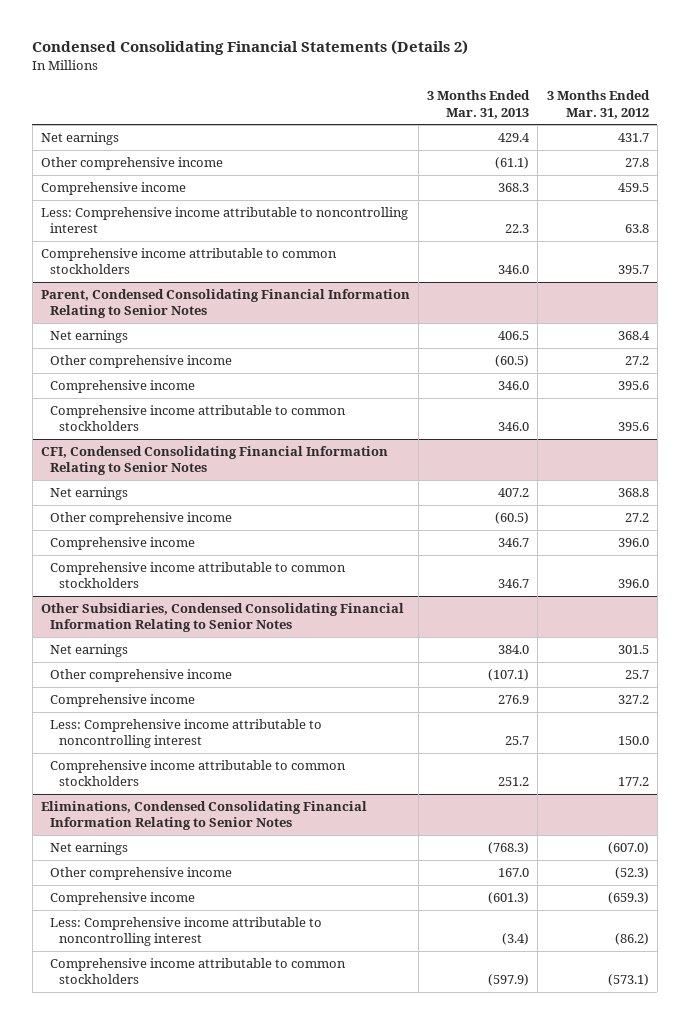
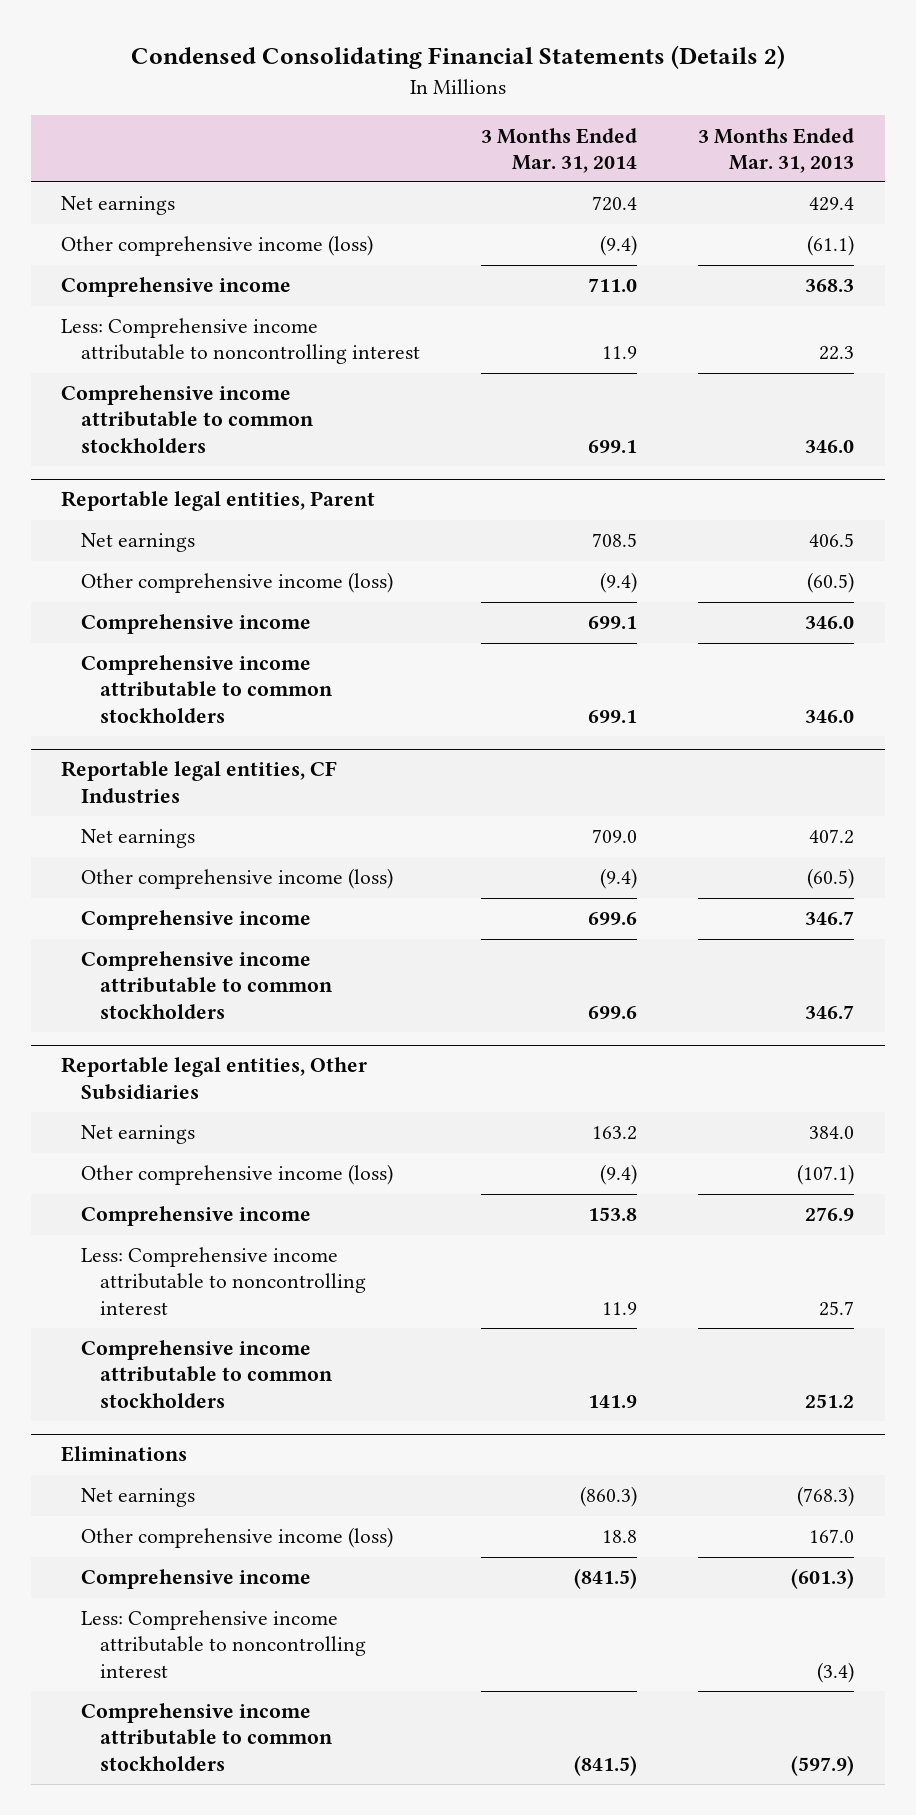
- | 3 Months Ended Mar. 31, 2013 | 3 Months Ended Mar. 31, 2012
+ | 3 Months Ended Mar. 31, 2014 | 3 Months Ended Mar. 31, 2013
- Other comprehensive income | (61.1) | 27.8
+ Other comprehensive income (loss) | (9.4) | (61.1)
- Parent, Condensed Consolidating Financial Information Relating to Senior Notes
+ Reportable legal entities, Parent
- Other comprehensive income | (60.5) | 27.2
+ Other comprehensive income (loss) | (9.4) | (60.5)
- CFI, Condensed Consolidating Financial Information Relating to Senior Notes
+ Reportable legal entities, CF Industries
- Other comprehensive income | (60.5) | 27.2
+ Other comprehensive income (loss) | (9.4) | (60.5)
- Other Subsidiaries, Condensed Consolidating Financial Information Relating to Senior Notes
+ Reportable legal entities, Other Subsidiaries
- Other comprehensive income | (107.1) | 25.7
+ Other comprehensive income (loss) | (9.4) | (107.1)
- Eliminations, Condensed Consolidating Financial Information Relating to Senior Notes
+ Eliminations
- Other comprehensive income | 167.0 | (52.3)
+ Other comprehensive income (loss) | 18.8 | 167.0

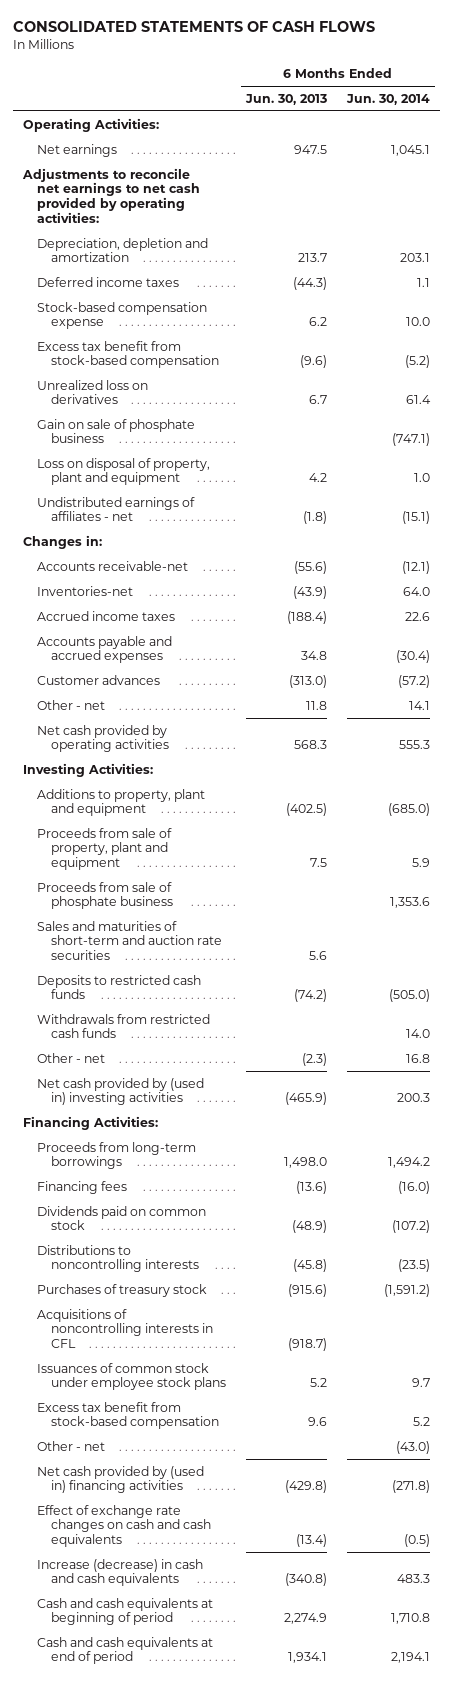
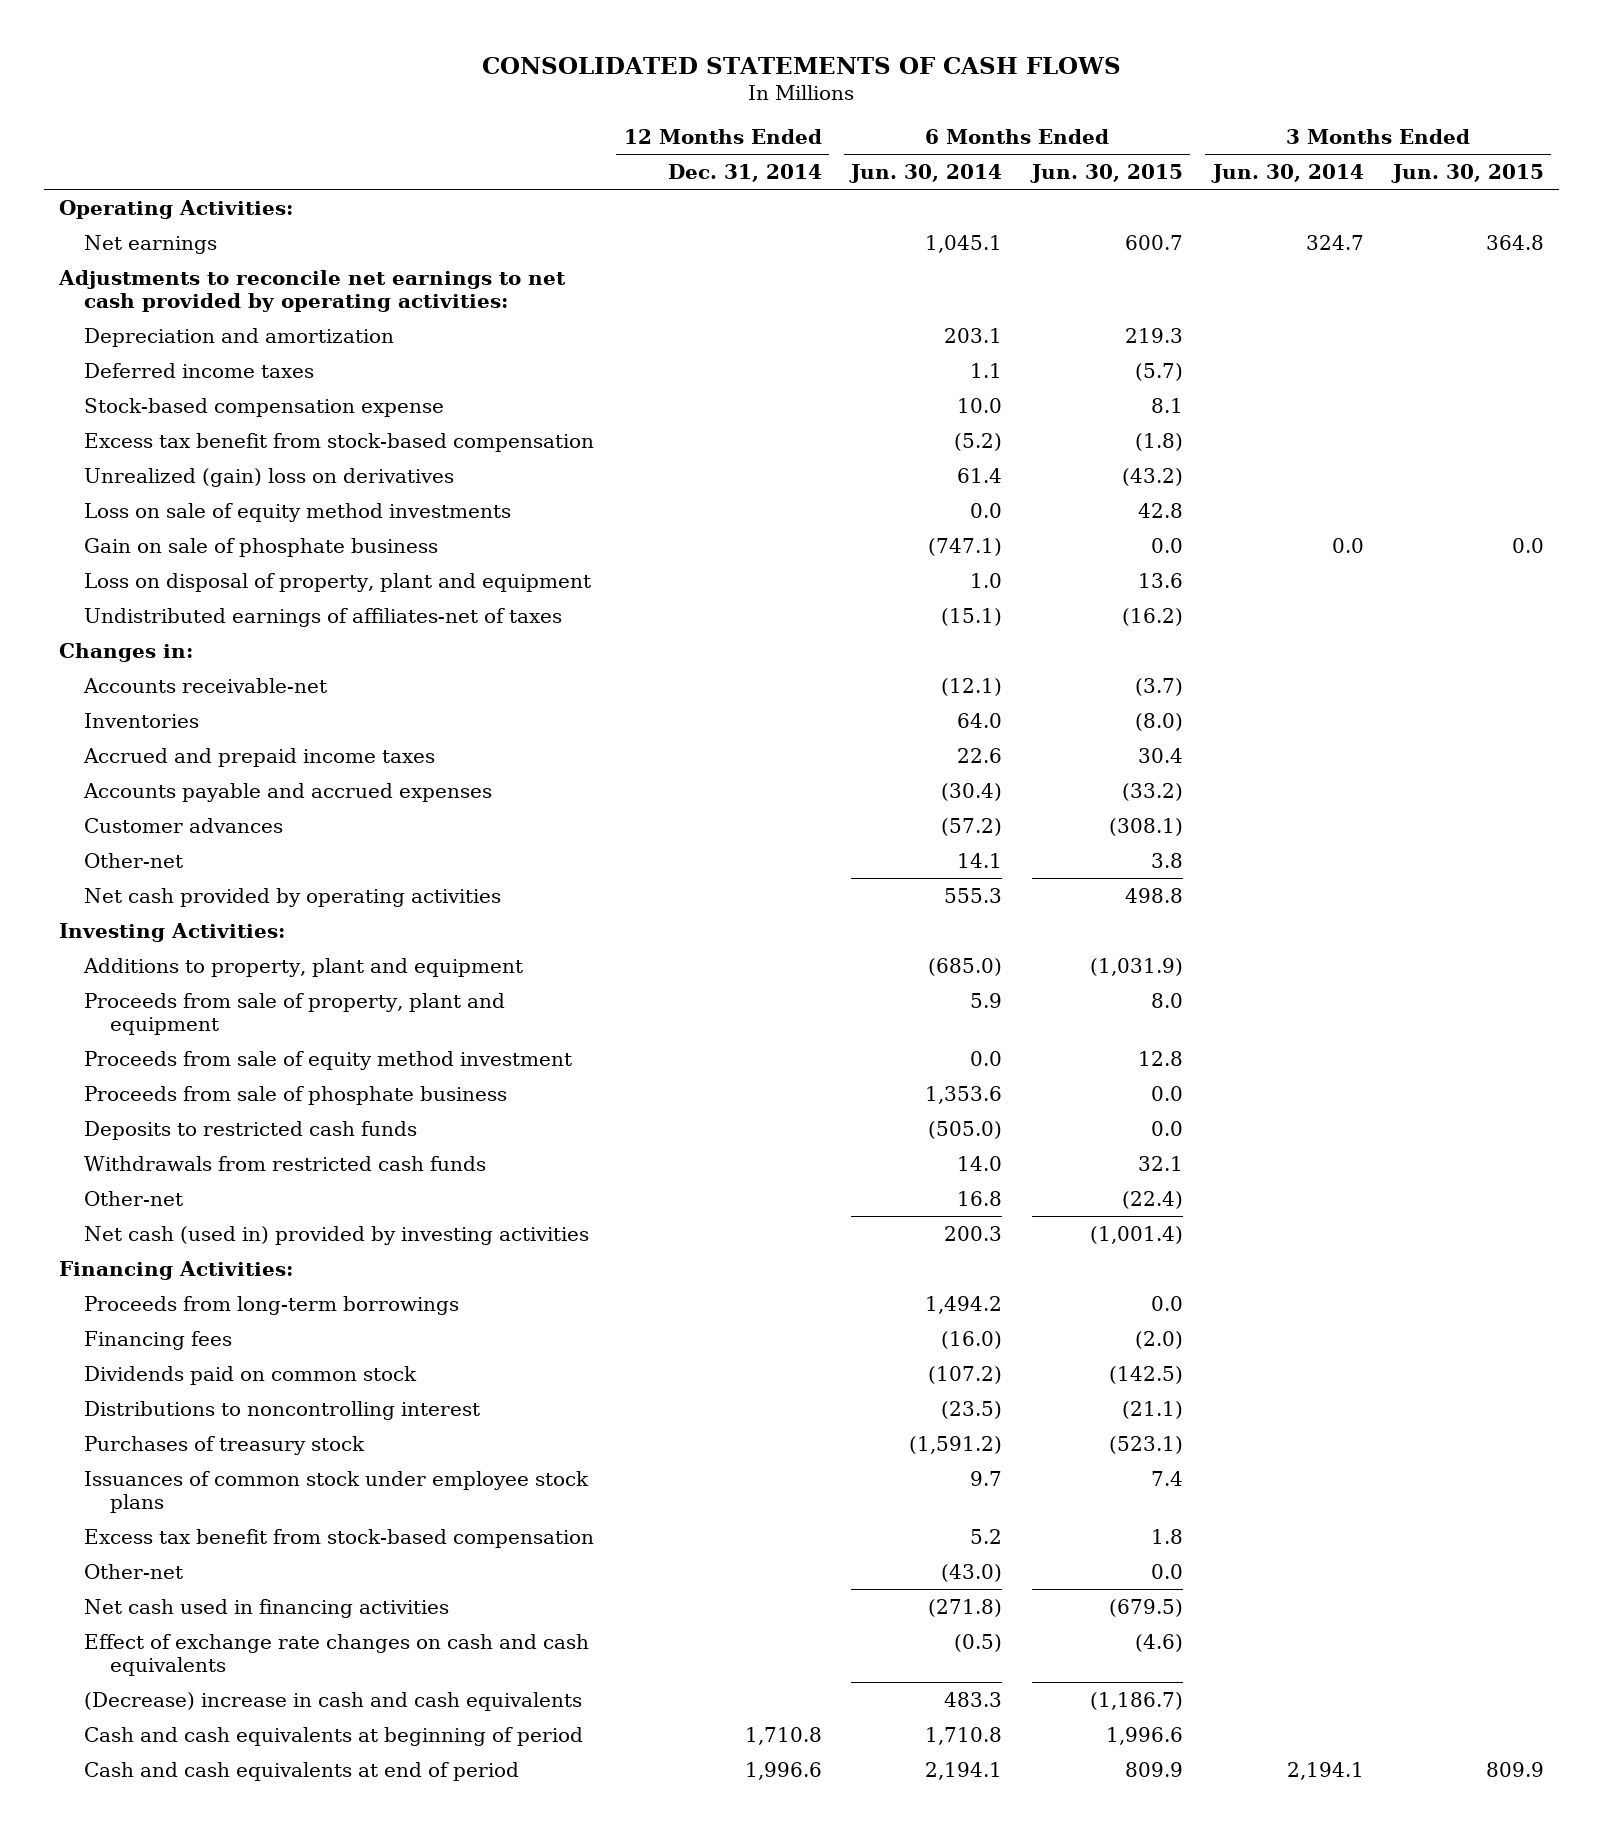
- | 6 Months Ended Jun. 30, 2013 | 6 Months Ended Jun. 30, 2014
+ | 12 Months Ended Dec. 31, 2014 | 6 Months Ended Jun. 30, 2014 | 6 Months Ended Jun. 30, 2015 | 3 Months Ended Jun. 30, 2014 | 3 Months Ended Jun. 30, 2015
- Depreciation, depletion and amortization | 213.7 | 203.1
+ Depreciation and amortization | | 203.1 | 219.3 | |
- Unrealized loss on derivatives | 6.7 | 61.4
+ Unrealized (gain) loss on derivatives | | 61.4 | (43.2) | |
+ Loss on sale of equity method investments | | 0.0 | 42.8 | |
- Undistributed earnings of affiliates - net | (1.8) | (15.1)
+ Undistributed earnings of affiliates-net of taxes | | (15.1) | (16.2) | |
- Inventories-net | (43.9) | 64.0
- Accrued income taxes | (188.4) | 22.6
+ Inventories | | 64.0 | (8.0) | |
+ Accrued and prepaid income taxes | | 22.6 | 30.4 | |
- Other - net | 11.8 | 14.1
+ Other-net | | 14.1 | 3.8 | |
+ Proceeds from sale of equity method investment | | 0.0 | 12.8 | |
- Sales and maturities of short-term and auction rate securities | 5.6 |
- Other - net | (2.3) | 16.8
- Net cash provided by (used in) investing activities | (465.9) | 200.3
+ Other-net | | 16.8 | (22.4) | |
+ Net cash (used in) provided by investing activities | | 200.3 | (1,001.4) | |
- Distributions to noncontrolling interests | (45.8) | (23.5)
+ Distributions to noncontrolling interest | | (23.5) | (21.1) | |
- Acquisitions of noncontrolling interests in CFL | (918.7) |
- Other - net | | (43.0)
- Net cash provided by (used in) financing activities | (429.8) | (271.8)
+ Other-net | | (43.0) | 0.0 | |
+ Net cash used in financing activities | | (271.8) | (679.5) | |
- Increase (decrease) in cash and cash equivalents | (340.8) | 483.3
+ (Decrease) increase in cash and cash equivalents | | 483.3 | (1,186.7) | |

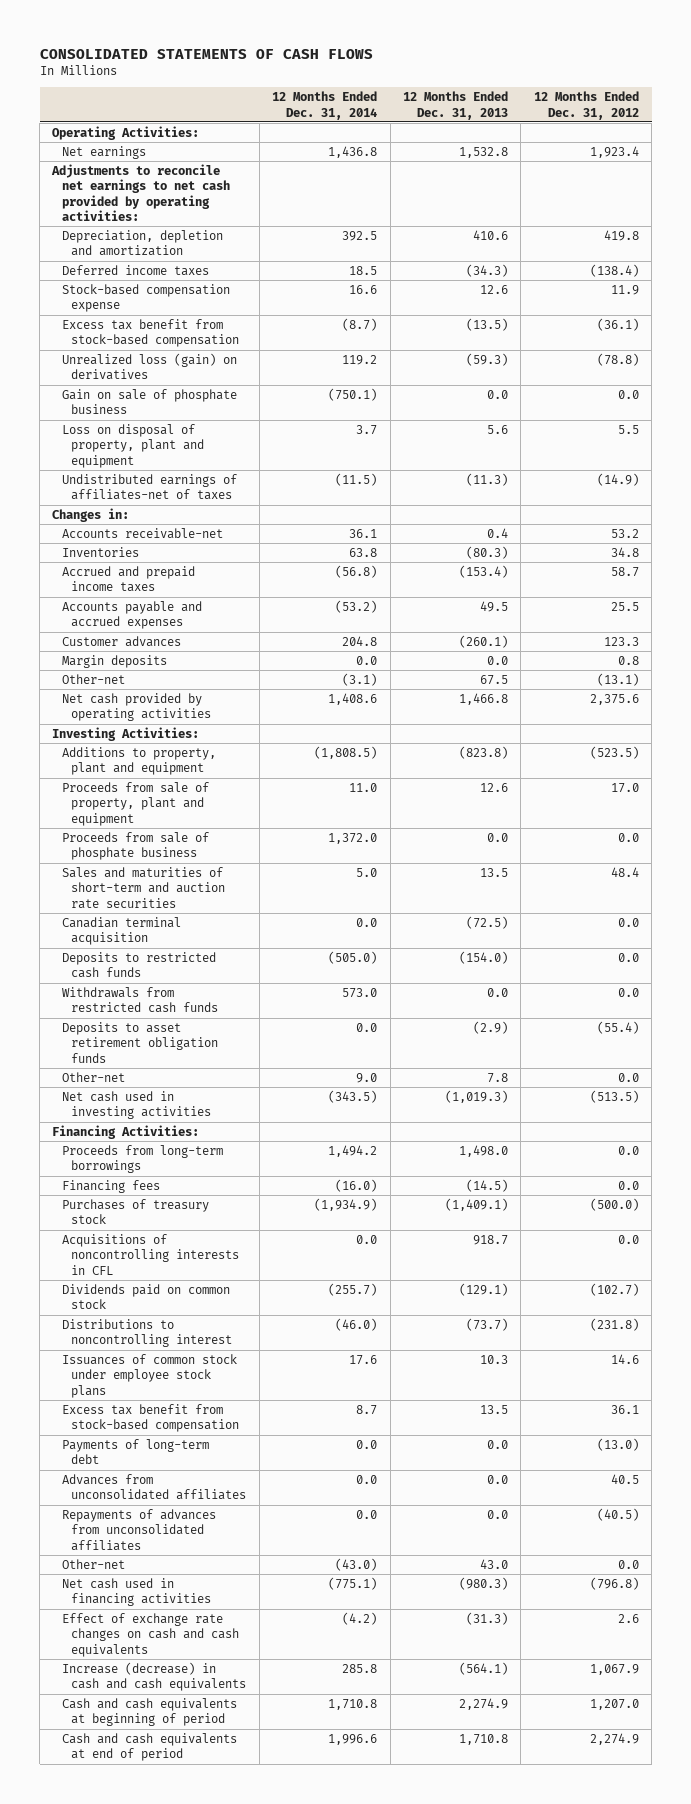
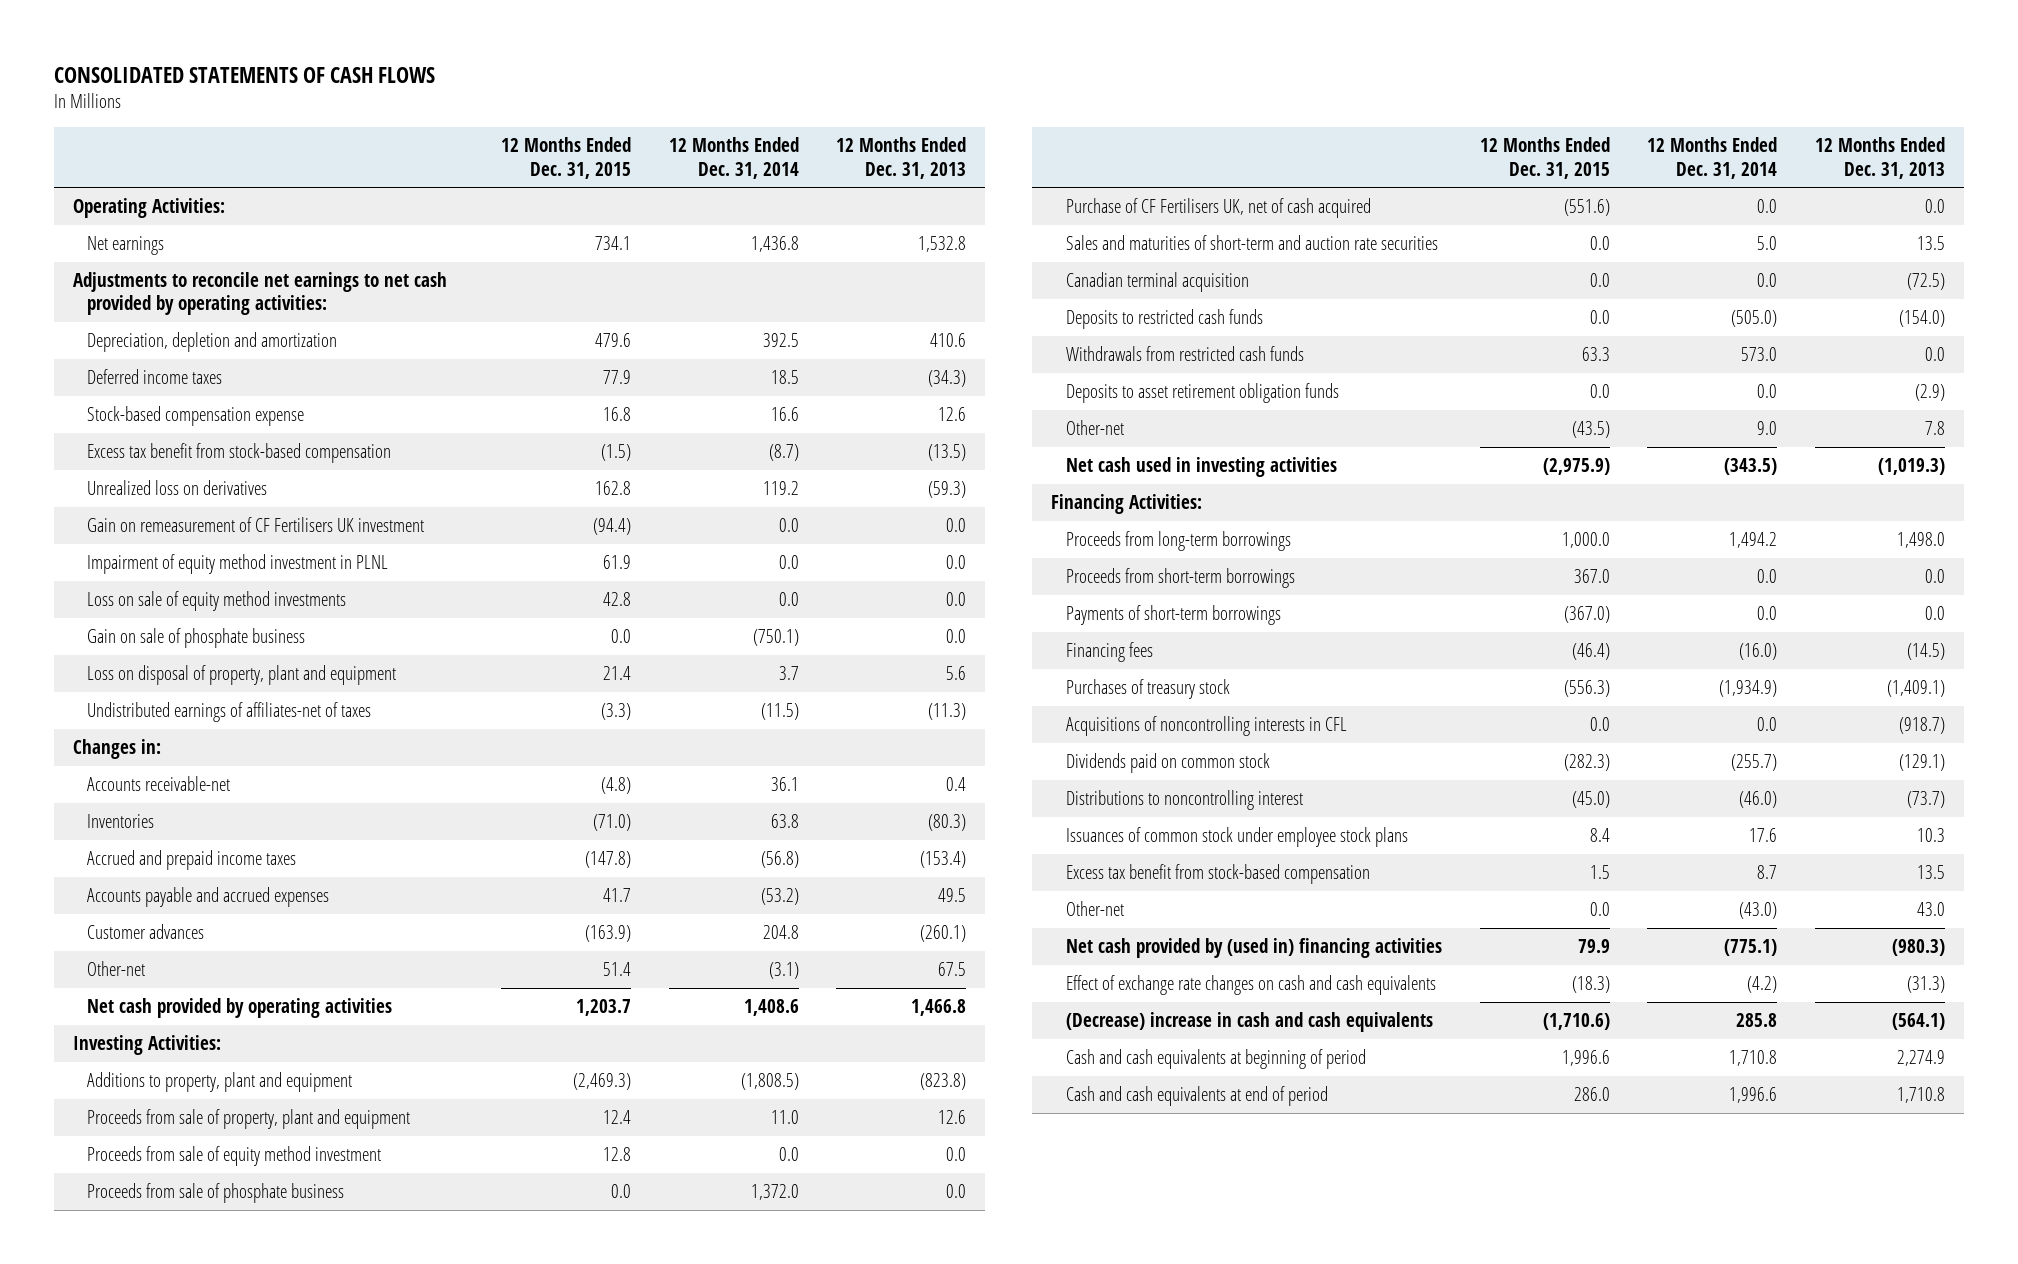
- | 12 Months Ended Dec. 31, 2014 | 12 Months Ended Dec. 31, 2013 | 12 Months Ended Dec. 31, 2012
+ | 12 Months Ended Dec. 31, 2015 | 12 Months Ended Dec. 31, 2014 | 12 Months Ended Dec. 31, 2013
- Unrealized loss (gain) on derivatives | 119.2 | (59.3) | (78.8)
+ Unrealized loss on derivatives | 162.8 | 119.2 | (59.3)
+ Gain on remeasurement of CF Fertilisers UK investment | (94.4) | 0.0 | 0.0
+ Impairment of equity method investment in PLNL | 61.9 | 0.0 | 0.0
+ Loss on sale of equity method investments | 42.8 | 0.0 | 0.0
- Margin deposits | 0.0 | 0.0 | 0.8
+ Proceeds from sale of equity method investment | 12.8 | 0.0 | 0.0
+ Purchase of CF Fertilisers UK, net of cash acquired | (551.6) | 0.0 | 0.0
+ Proceeds from short-term borrowings | 367.0 | 0.0 | 0.0
+ Payments of short-term borrowings | (367.0) | 0.0 | 0.0
- Acquisitions of noncontrolling interests in CFL | 0.0 | 918.7 | 0.0
+ Acquisitions of noncontrolling interests in CFL | 0.0 | 0.0 | (918.7)
- Payments of long-term debt | 0.0 | 0.0 | (13.0)
- Advances from unconsolidated affiliates | 0.0 | 0.0 | 40.5
- Repayments of advances from unconsolidated affiliates | 0.0 | 0.0 | (40.5)
- Net cash used in financing activities | (775.1) | (980.3) | (796.8)
+ Net cash provided by (used in) financing activities | 79.9 | (775.1) | (980.3)
- Increase (decrease) in cash and cash equivalents | 285.8 | (564.1) | 1,067.9
+ (Decrease) increase in cash and cash equivalents | (1,710.6) | 285.8 | (564.1)

